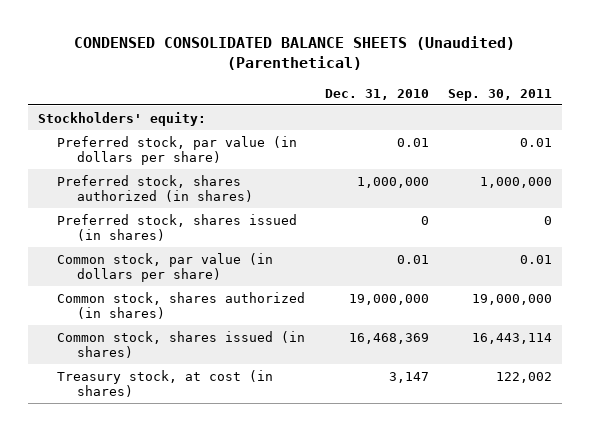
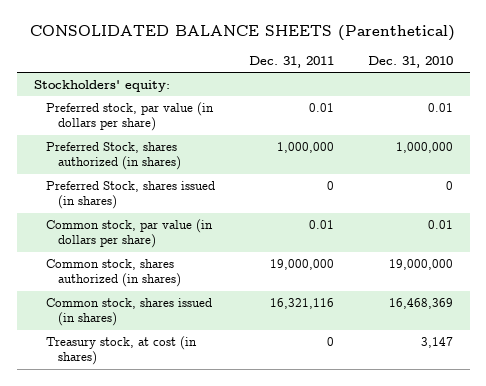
- CONDENSED CONSOLIDATED BALANCE SHEETS (Unaudited) (Parenthetical)
+ CONSOLIDATED BALANCE SHEETS (Parenthetical)
- | Dec. 31, 2010 | Sep. 30, 2011
+ | Dec. 31, 2011 | Dec. 31, 2010
- Preferred stock, shares authorized (in shares) | 1,000,000 | 1,000,000
- Preferred stock, shares issued (in shares) | 0 | 0
+ Preferred Stock, shares authorized (in shares) | 1,000,000 | 1,000,000
+ Preferred Stock, shares issued (in shares) | 0 | 0

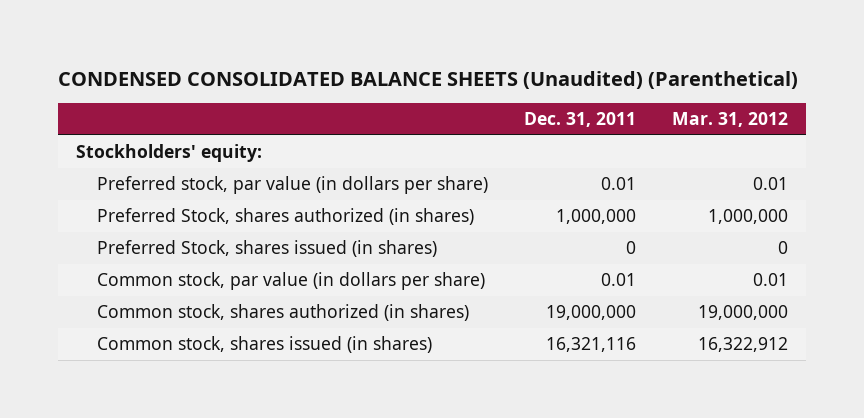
- CONSOLIDATED BALANCE SHEETS (Parenthetical)
+ CONDENSED CONSOLIDATED BALANCE SHEETS (Unaudited) (Parenthetical)
- | Dec. 31, 2011 | Dec. 31, 2010
+ | Dec. 31, 2011 | Mar. 31, 2012
- Treasury stock, at cost (in shares) | 0 | 3,147

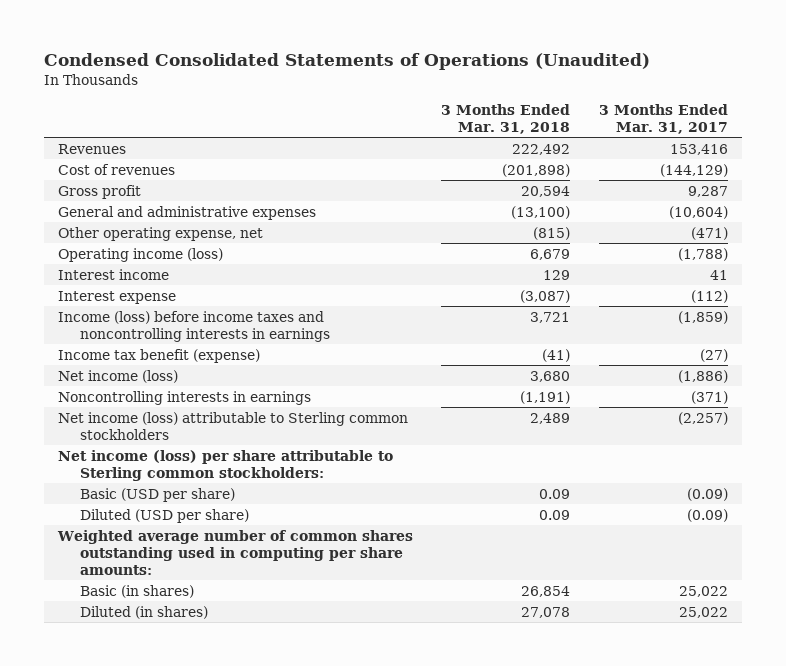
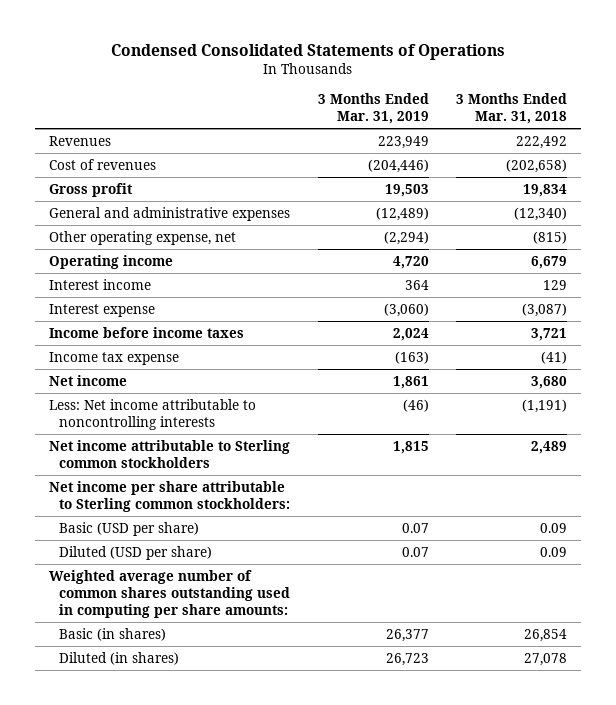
- Condensed Consolidated Statements of Operations (Unaudited)
+ Condensed Consolidated Statements of Operations
- | 3 Months Ended Mar. 31, 2018 | 3 Months Ended Mar. 31, 2017
+ | 3 Months Ended Mar. 31, 2019 | 3 Months Ended Mar. 31, 2018
- Cost of revenues | (201,898) | (144,129)
- Gross profit | 20,594 | 9,287
- General and administrative expenses | (13,100) | (10,604)
+ Cost of revenues | (204,446) | (202,658)
+ Gross profit | 19,503 | 19,834
+ General and administrative expenses | (12,489) | (12,340)
- Operating income (loss) | 6,679 | (1,788)
+ Operating income | 4,720 | 6,679
- Income (loss) before income taxes and noncontrolling interests in earnings | 3,721 | (1,859)
- Income tax benefit (expense) | (41) | (27)
- Net income (loss) | 3,680 | (1,886)
- Noncontrolling interests in earnings | (1,191) | (371)
- Net income (loss) attributable to Sterling common stockholders | 2,489 | (2,257)
- Net income (loss) per share attributable to Sterling common stockholders:
+ Income before income taxes | 2,024 | 3,721
+ Income tax expense | (163) | (41)
+ Net income | 1,861 | 3,680
+ Less: Net income attributable to noncontrolling interests | (46) | (1,191)
+ Net income attributable to Sterling common stockholders | 1,815 | 2,489
+ Net income per share attributable to Sterling common stockholders:

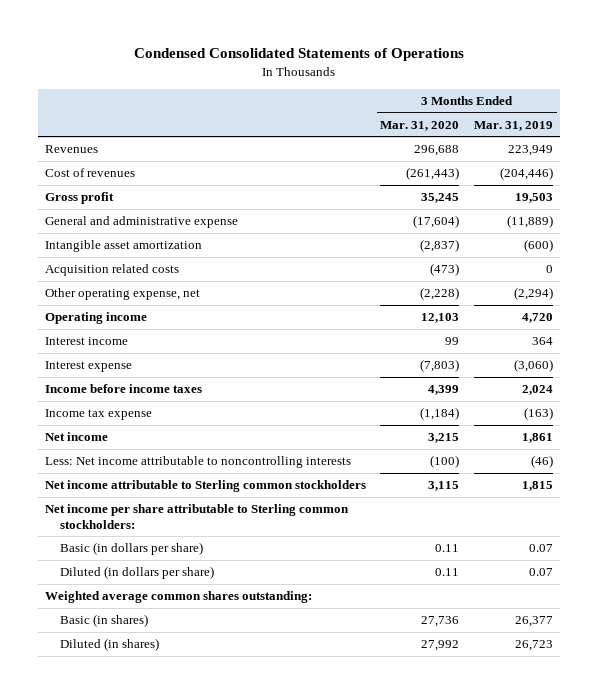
- | 3 Months Ended Mar. 31, 2019 | 3 Months Ended Mar. 31, 2018
+ | 3 Months Ended Mar. 31, 2020 | 3 Months Ended Mar. 31, 2019
- General and administrative expenses | (12,489) | (12,340)
+ General and administrative expense | (17,604) | (11,889)
+ Intangible asset amortization | (2,837) | (600)
+ Acquisition related costs | (473) | 0
- Basic (USD per share) | 0.07 | 0.09
- Diluted (USD per share) | 0.07 | 0.09
- Weighted average number of common shares outstanding used in computing per share amounts:
+ Basic (in dollars per share) | 0.11 | 0.07
+ Diluted (in dollars per share) | 0.11 | 0.07
+ Weighted average common shares outstanding:

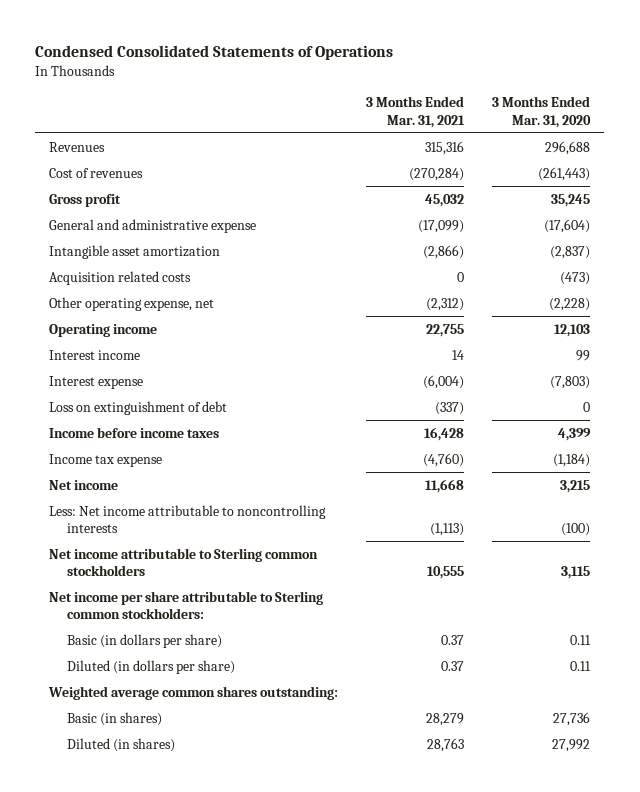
- | 3 Months Ended Mar. 31, 2020 | 3 Months Ended Mar. 31, 2019
+ | 3 Months Ended Mar. 31, 2021 | 3 Months Ended Mar. 31, 2020
+ Loss on extinguishment of debt | (337) | 0

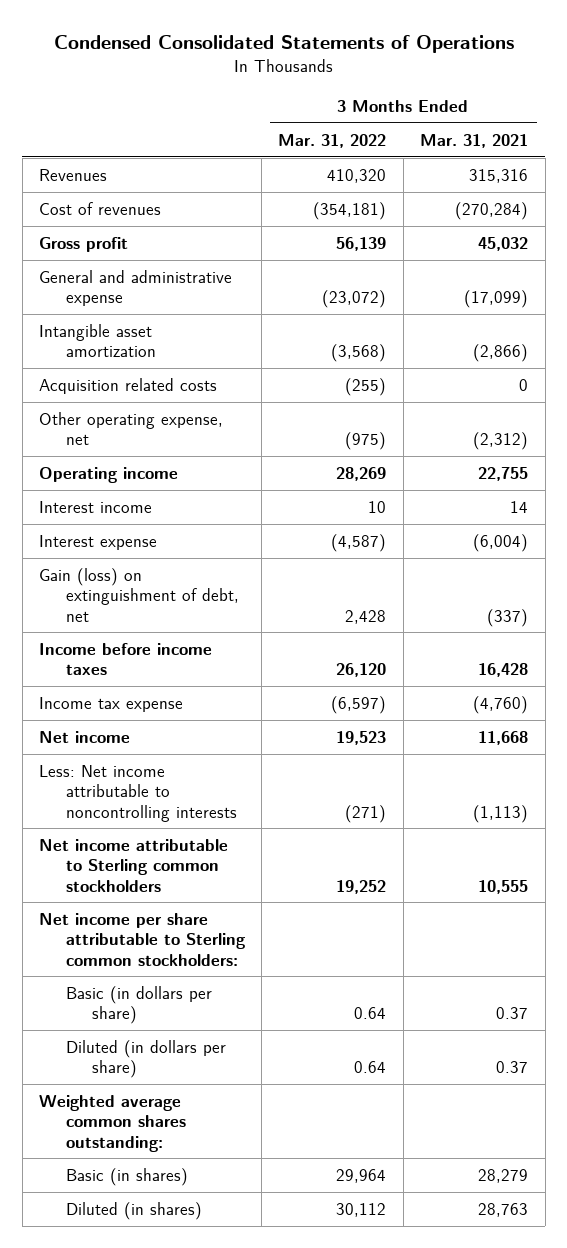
- | 3 Months Ended Mar. 31, 2021 | 3 Months Ended Mar. 31, 2020
+ | 3 Months Ended Mar. 31, 2022 | 3 Months Ended Mar. 31, 2021
- Loss on extinguishment of debt | (337) | 0
+ Gain (loss) on extinguishment of debt, net | 2,428 | (337)

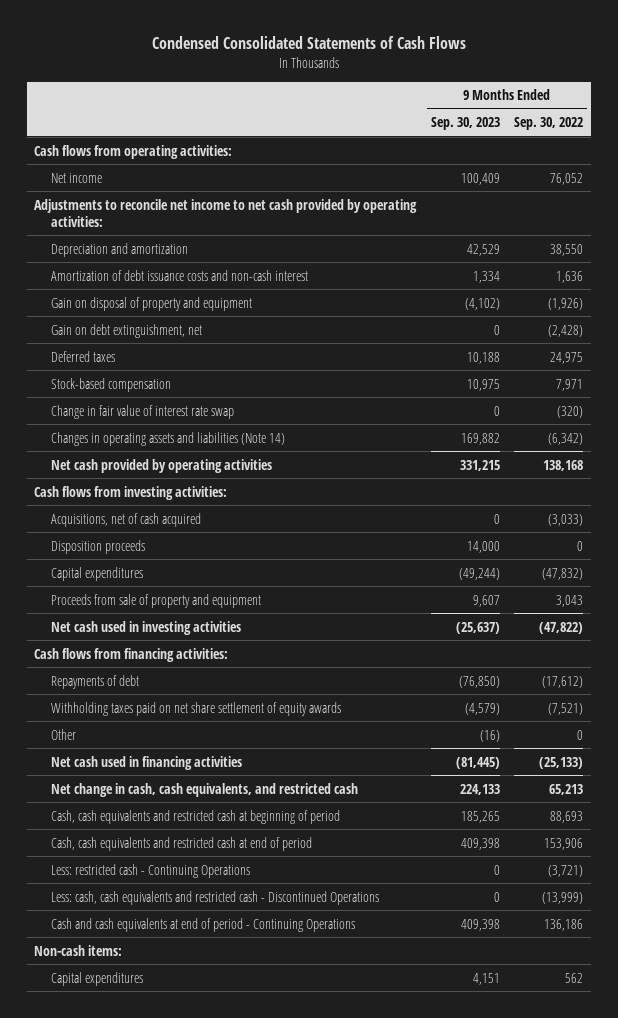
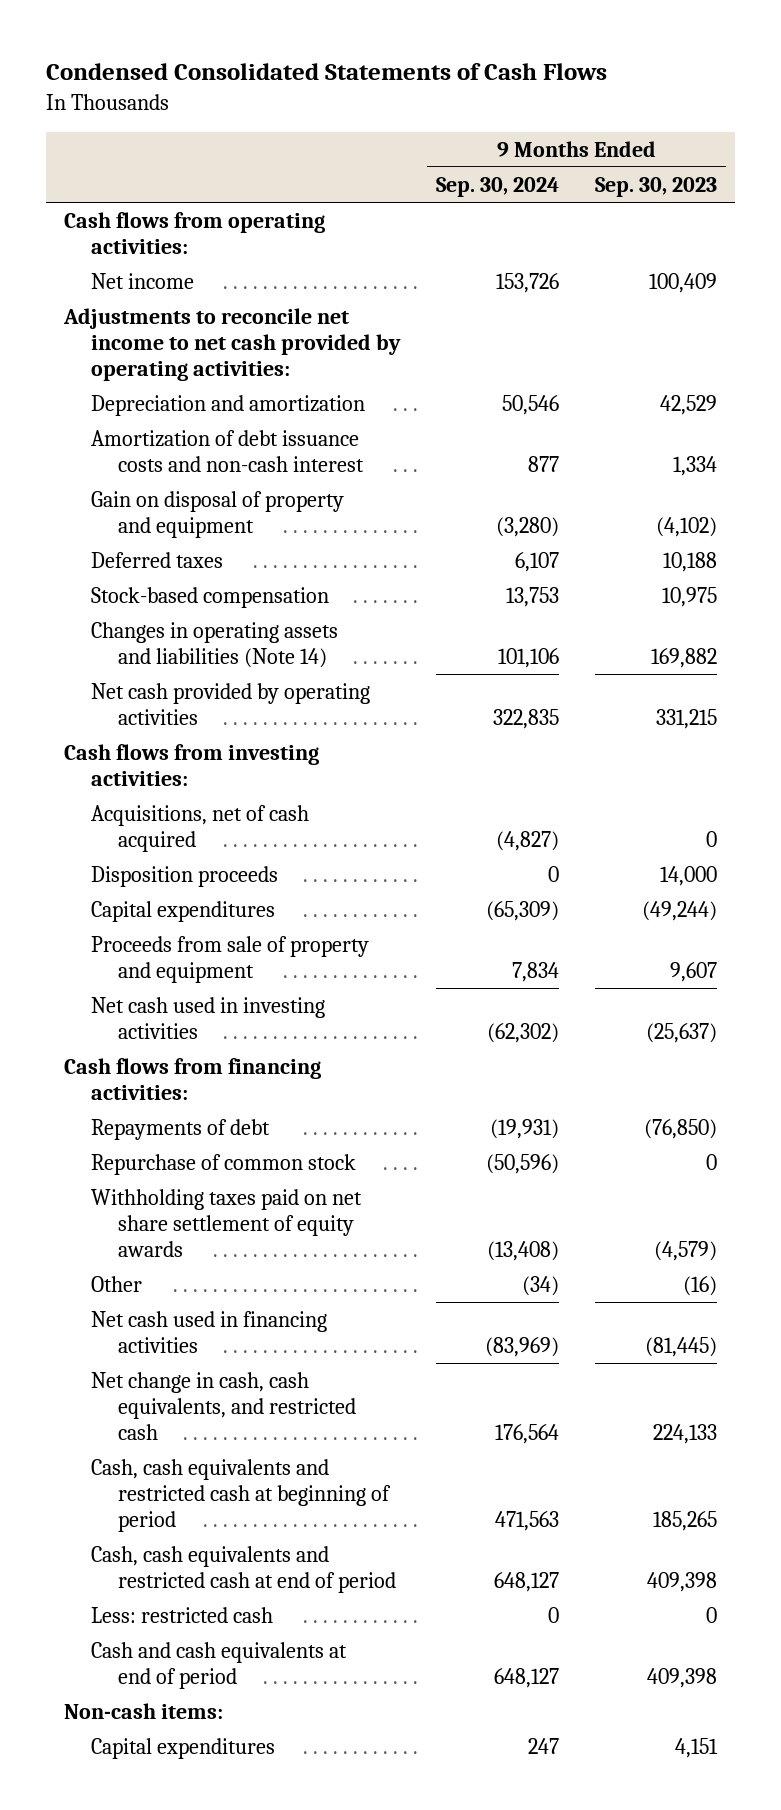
- | 9 Months Ended Sep. 30, 2023 | 9 Months Ended Sep. 30, 2022
+ | 9 Months Ended Sep. 30, 2024 | 9 Months Ended Sep. 30, 2023
- Gain on debt extinguishment, net | 0 | (2,428)
- Change in fair value of interest rate swap | 0 | (320)
+ Repurchase of common stock | (50,596) | 0
- Less: restricted cash - Continuing Operations | 0 | (3,721)
- Less: cash, cash equivalents and restricted cash - Discontinued Operations | 0 | (13,999)
- Cash and cash equivalents at end of period - Continuing Operations | 409,398 | 136,186
+ Less: restricted cash | 0 | 0
+ Cash and cash equivalents at end of period | 648,127 | 409,398

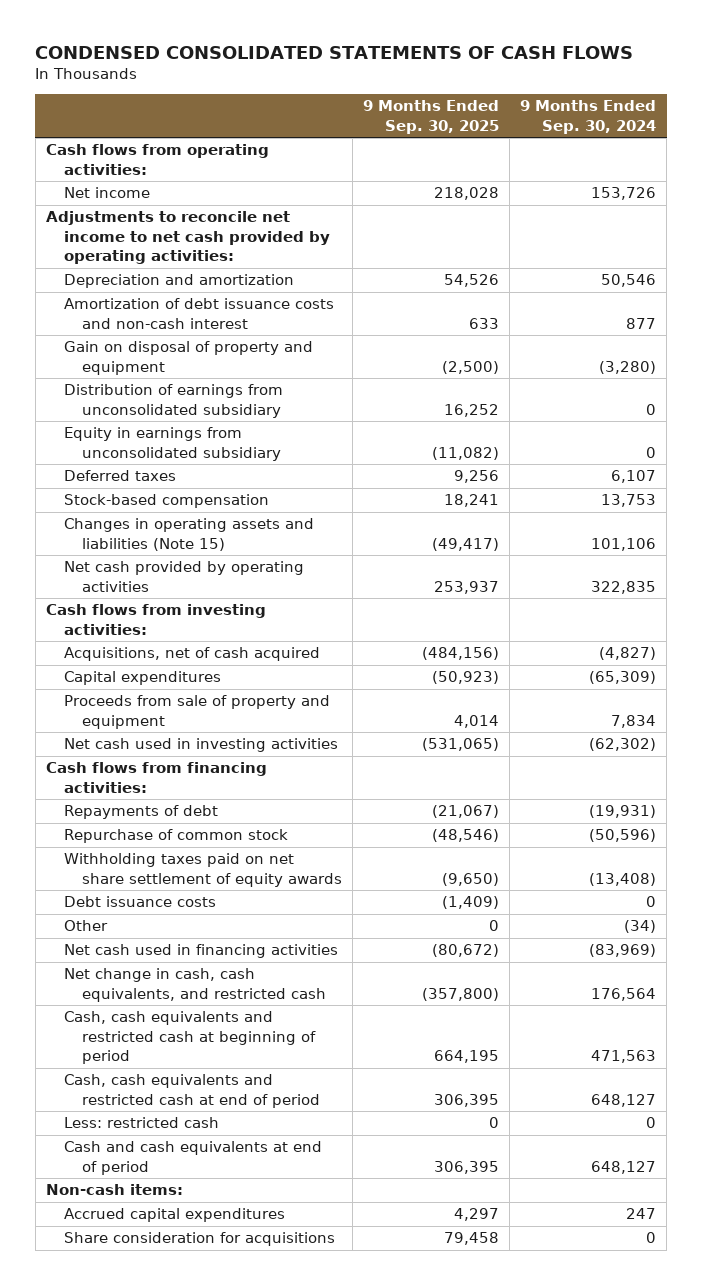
- Condensed Consolidated Statements of Cash Flows
+ CONDENSED CONSOLIDATED STATEMENTS OF CASH FLOWS
- | 9 Months Ended Sep. 30, 2024 | 9 Months Ended Sep. 30, 2023
+ | 9 Months Ended Sep. 30, 2025 | 9 Months Ended Sep. 30, 2024
+ Distribution of earnings from unconsolidated subsidiary | 16,252 | 0
+ Equity in earnings from unconsolidated subsidiary | (11,082) | 0
- Changes in operating assets and liabilities (Note 14) | 101,106 | 169,882
+ Changes in operating assets and liabilities (Note 15) | (49,417) | 101,106
- Disposition proceeds | 0 | 14,000
+ Debt issuance costs | (1,409) | 0
- Capital expenditures | 247 | 4,151
+ Accrued capital expenditures | 4,297 | 247
+ Share consideration for acquisitions | 79,458 | 0

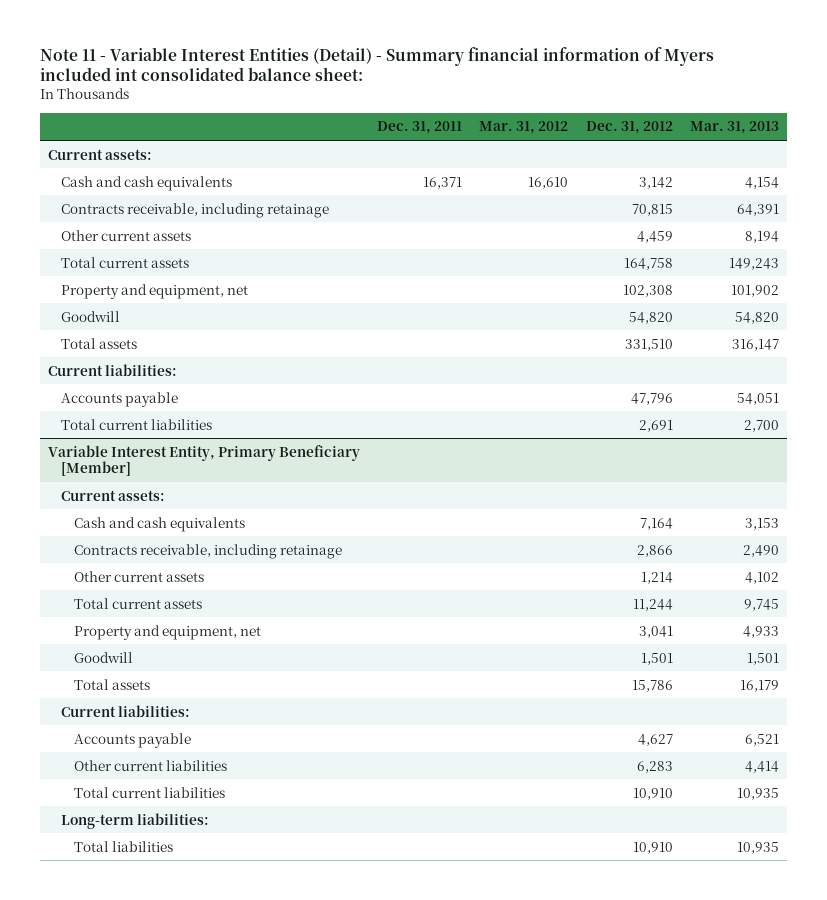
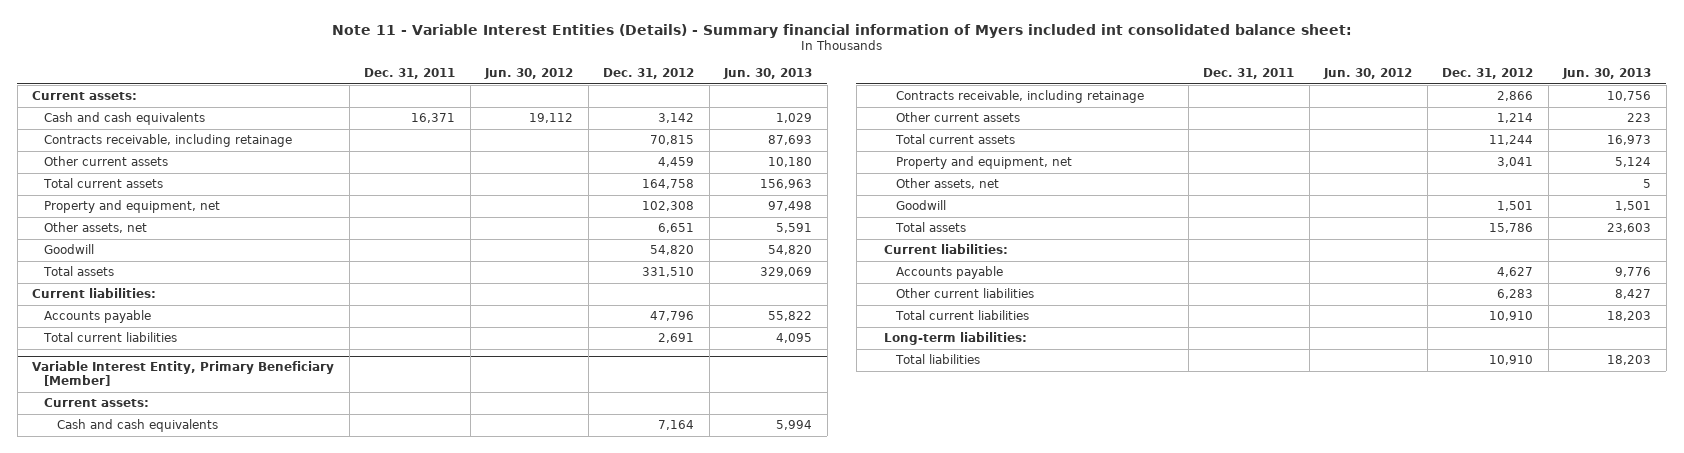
- Note 11 - Variable Interest Entities (Detail) - Summary financial information of Myers included int consolidated balance sheet:
+ Note 11 - Variable Interest Entities (Details) - Summary financial information of Myers included int consolidated balance sheet:
- | Dec. 31, 2011 | Mar. 31, 2012 | Dec. 31, 2012 | Mar. 31, 2013
+ | Dec. 31, 2011 | Jun. 30, 2012 | Dec. 31, 2012 | Jun. 30, 2013
+ Other assets, net | | | 6,651 | 5,591
@ Variable Interest Entity, Primary Beneficiary [Member]
+ Other assets, net | | | | 5

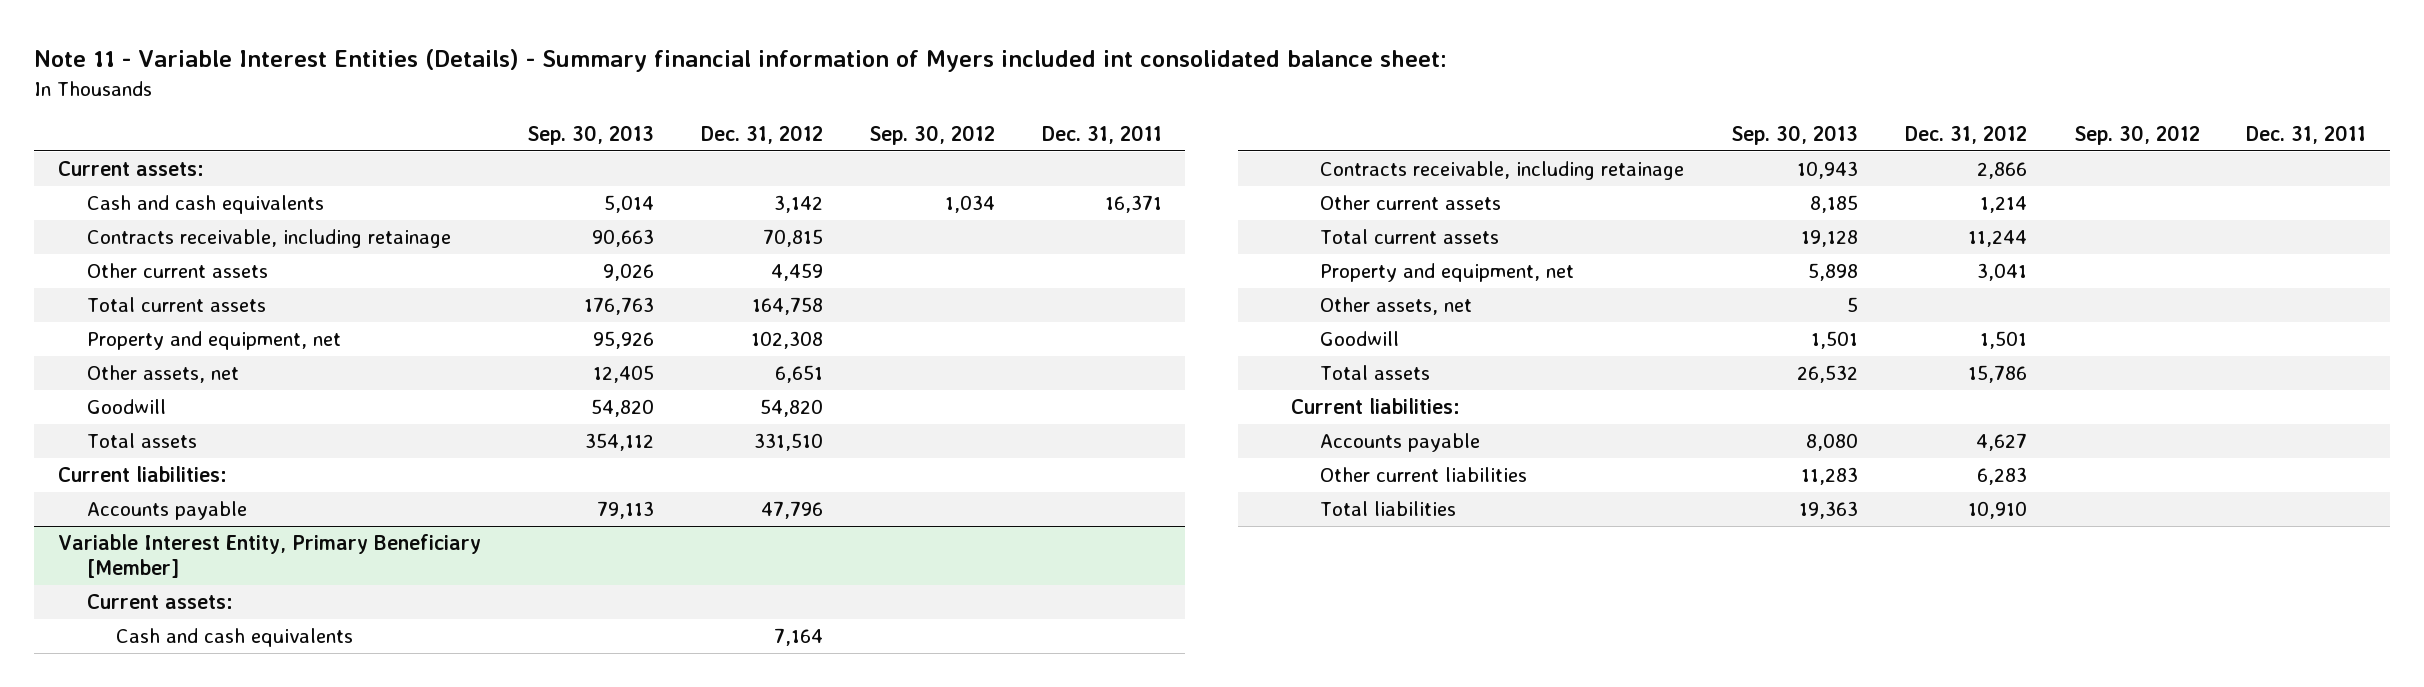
- | Dec. 31, 2011 | Jun. 30, 2012 | Dec. 31, 2012 | Jun. 30, 2013
+ | Sep. 30, 2013 | Dec. 31, 2012 | Sep. 30, 2012 | Dec. 31, 2011
- Total current liabilities | | | 2,691 | 4,095
@ Variable Interest Entity, Primary Beneficiary [Member]
- Total current liabilities | | | 10,910 | 18,203
- Long-term liabilities:

